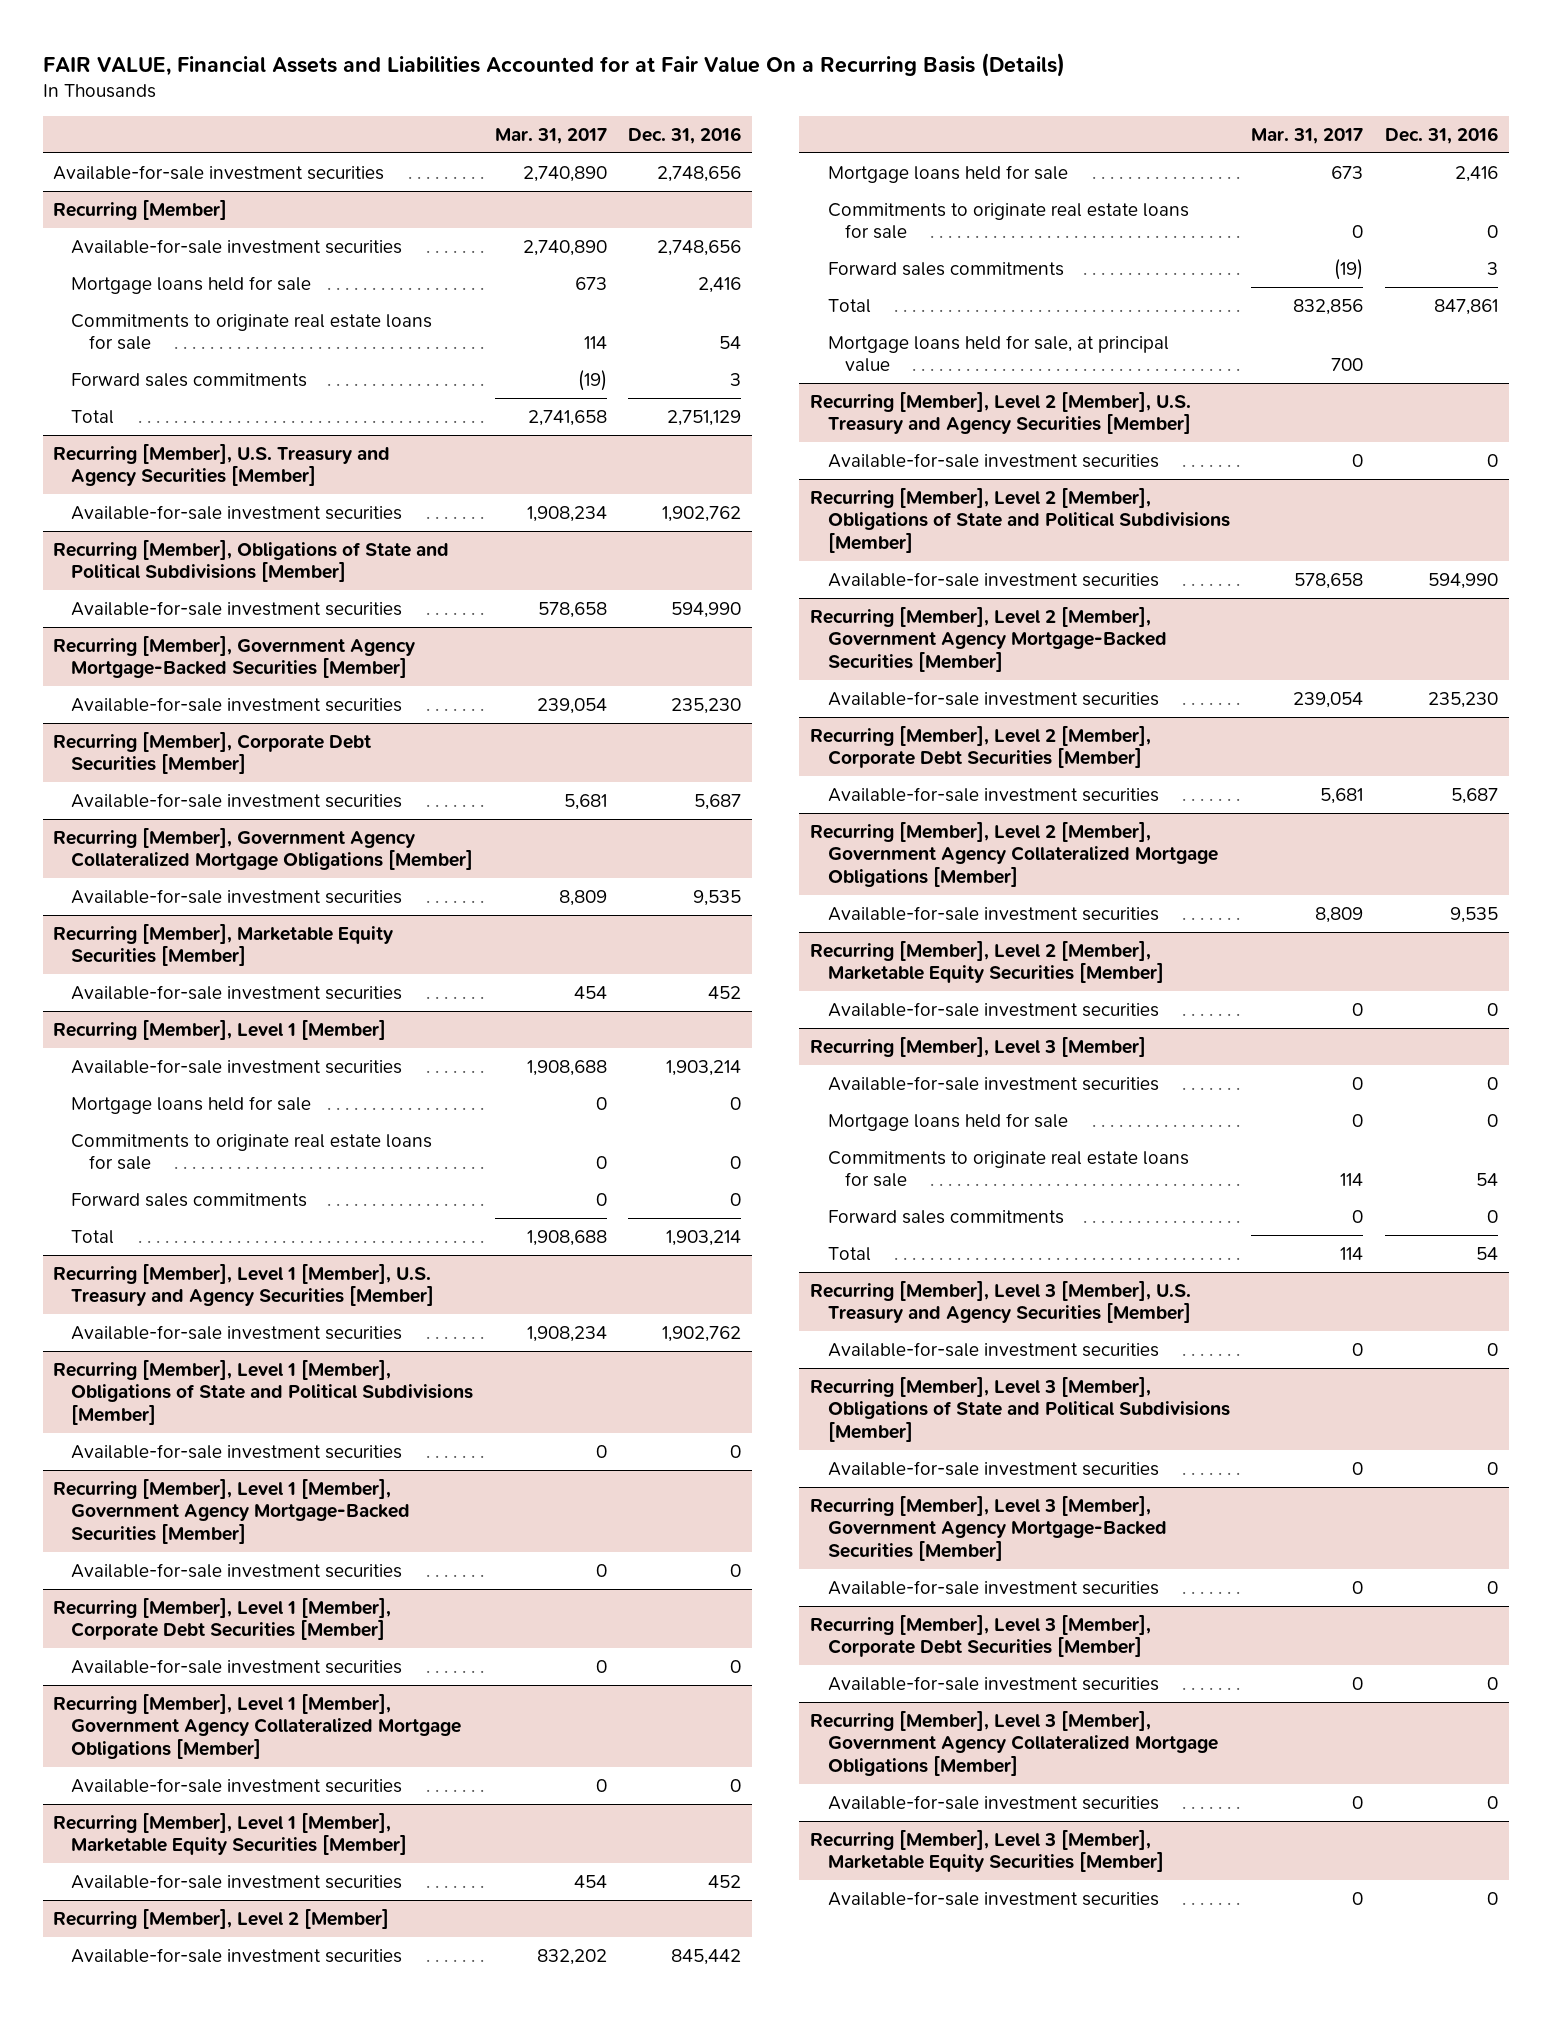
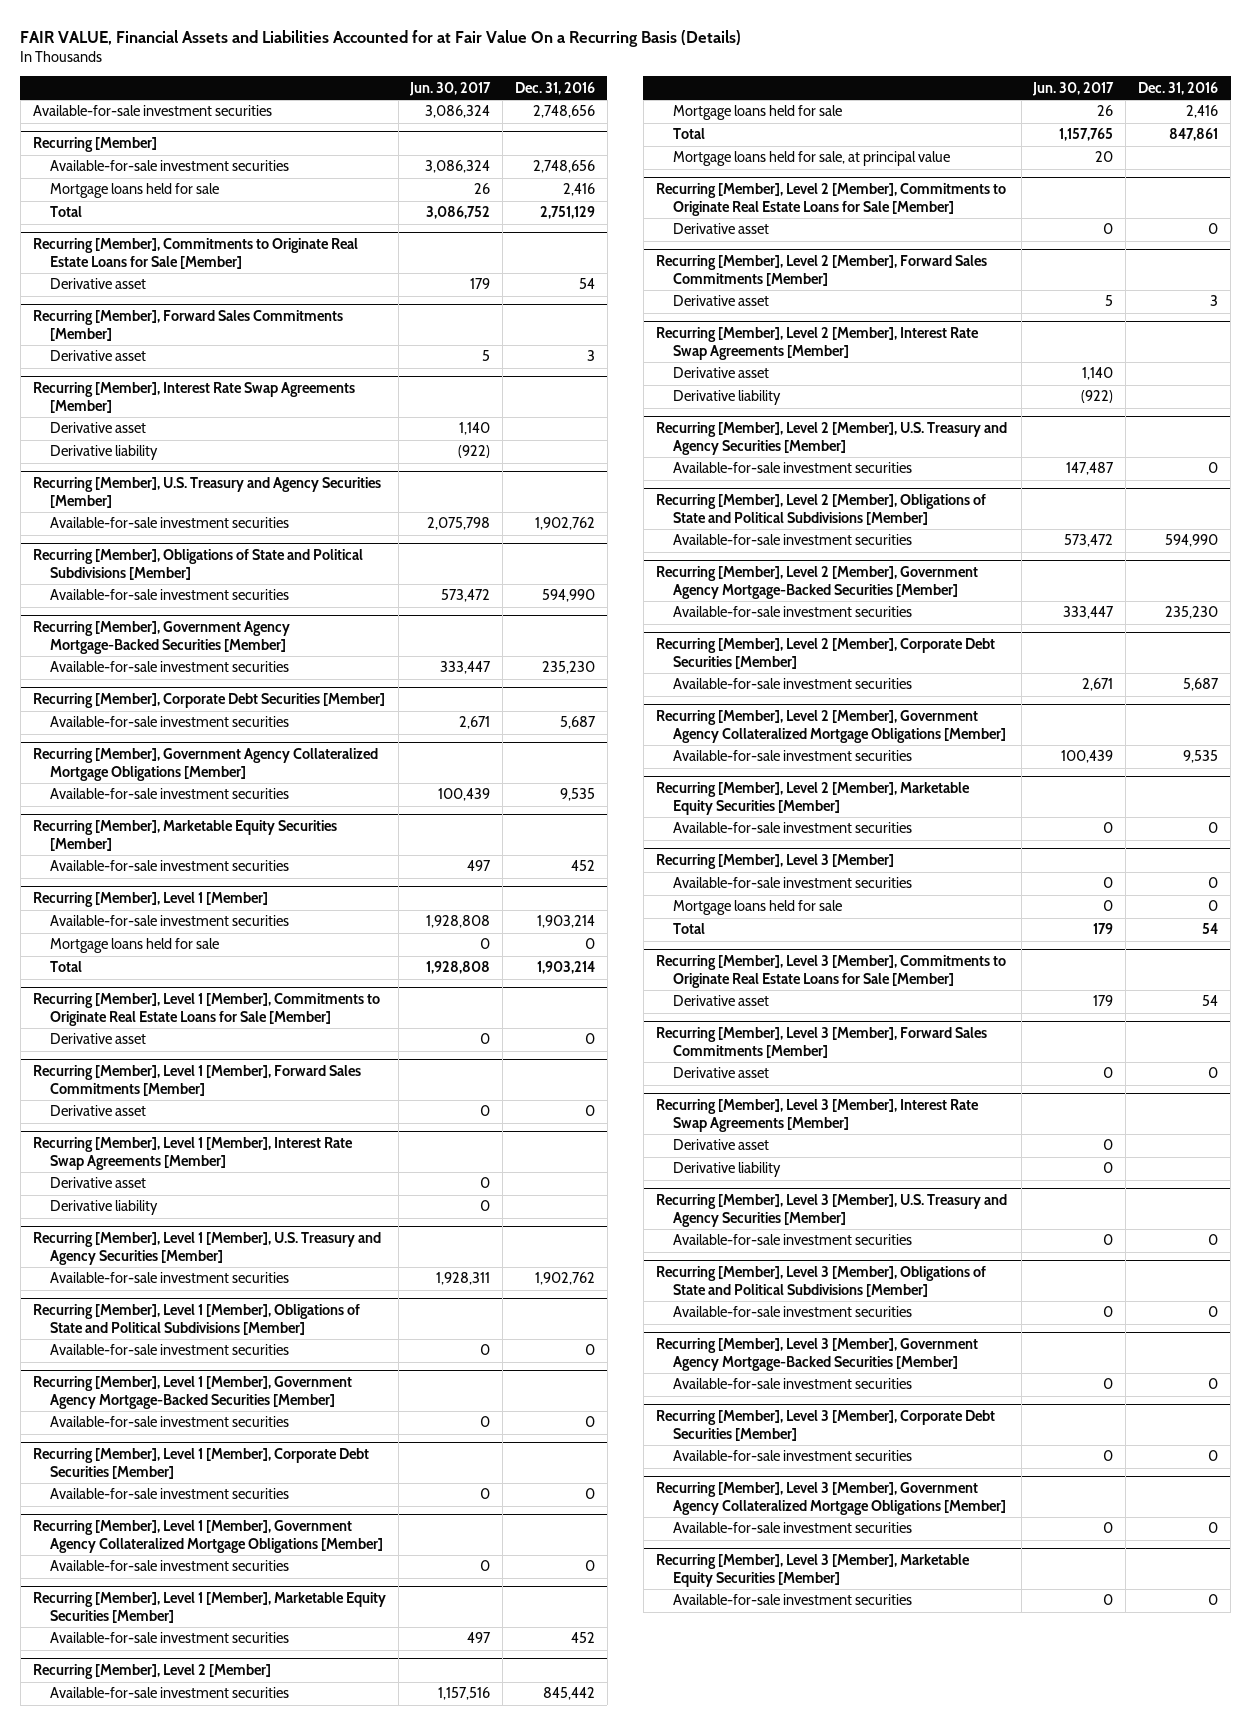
- | Mar. 31, 2017 | Dec. 31, 2016
+ | Jun. 30, 2017 | Dec. 31, 2016
@ Recurring [Member]
- Commitments to originate real estate loans for sale | 114 | 54
- Forward sales commitments | (19) | 3
+ Recurring [Member], Commitments to Originate Real Estate Loans for Sale [Member]
+ Derivative asset | 179 | 54
+ Recurring [Member], Forward Sales Commitments [Member]
+ Derivative asset | 5 | 3
+ Recurring [Member], Interest Rate Swap Agreements [Member]
+ Derivative asset | 1,140 |
+ Derivative liability | (922) |
@ Recurring [Member], Level 1 [Member]
- Commitments to originate real estate loans for sale | 0 | 0
- Forward sales commitments | 0 | 0
+ Recurring [Member], Level 1 [Member], Commitments to Originate Real Estate Loans for Sale [Member]
+ Derivative asset | 0 | 0
+ Recurring [Member], Level 1 [Member], Forward Sales Commitments [Member]
+ Derivative asset | 0 | 0
+ Recurring [Member], Level 1 [Member], Interest Rate Swap Agreements [Member]
+ Derivative asset | 0 |
+ Derivative liability | 0 |
@ Recurring [Member], Level 2 [Member]
- Commitments to originate real estate loans for sale | 0 | 0
- Forward sales commitments | (19) | 3
+ Recurring [Member], Level 2 [Member], Commitments to Originate Real Estate Loans for Sale [Member]
+ Derivative asset | 0 | 0
+ Recurring [Member], Level 2 [Member], Forward Sales Commitments [Member]
+ Derivative asset | 5 | 3
+ Recurring [Member], Level 2 [Member], Interest Rate Swap Agreements [Member]
+ Derivative asset | 1,140 |
+ Derivative liability | (922) |
@ Recurring [Member], Level 3 [Member]
- Commitments to originate real estate loans for sale | 114 | 54
- Forward sales commitments | 0 | 0
+ Recurring [Member], Level 3 [Member], Commitments to Originate Real Estate Loans for Sale [Member]
+ Derivative asset | 179 | 54
+ Recurring [Member], Level 3 [Member], Forward Sales Commitments [Member]
+ Derivative asset | 0 | 0
+ Recurring [Member], Level 3 [Member], Interest Rate Swap Agreements [Member]
+ Derivative asset | 0 |
+ Derivative liability | 0 |

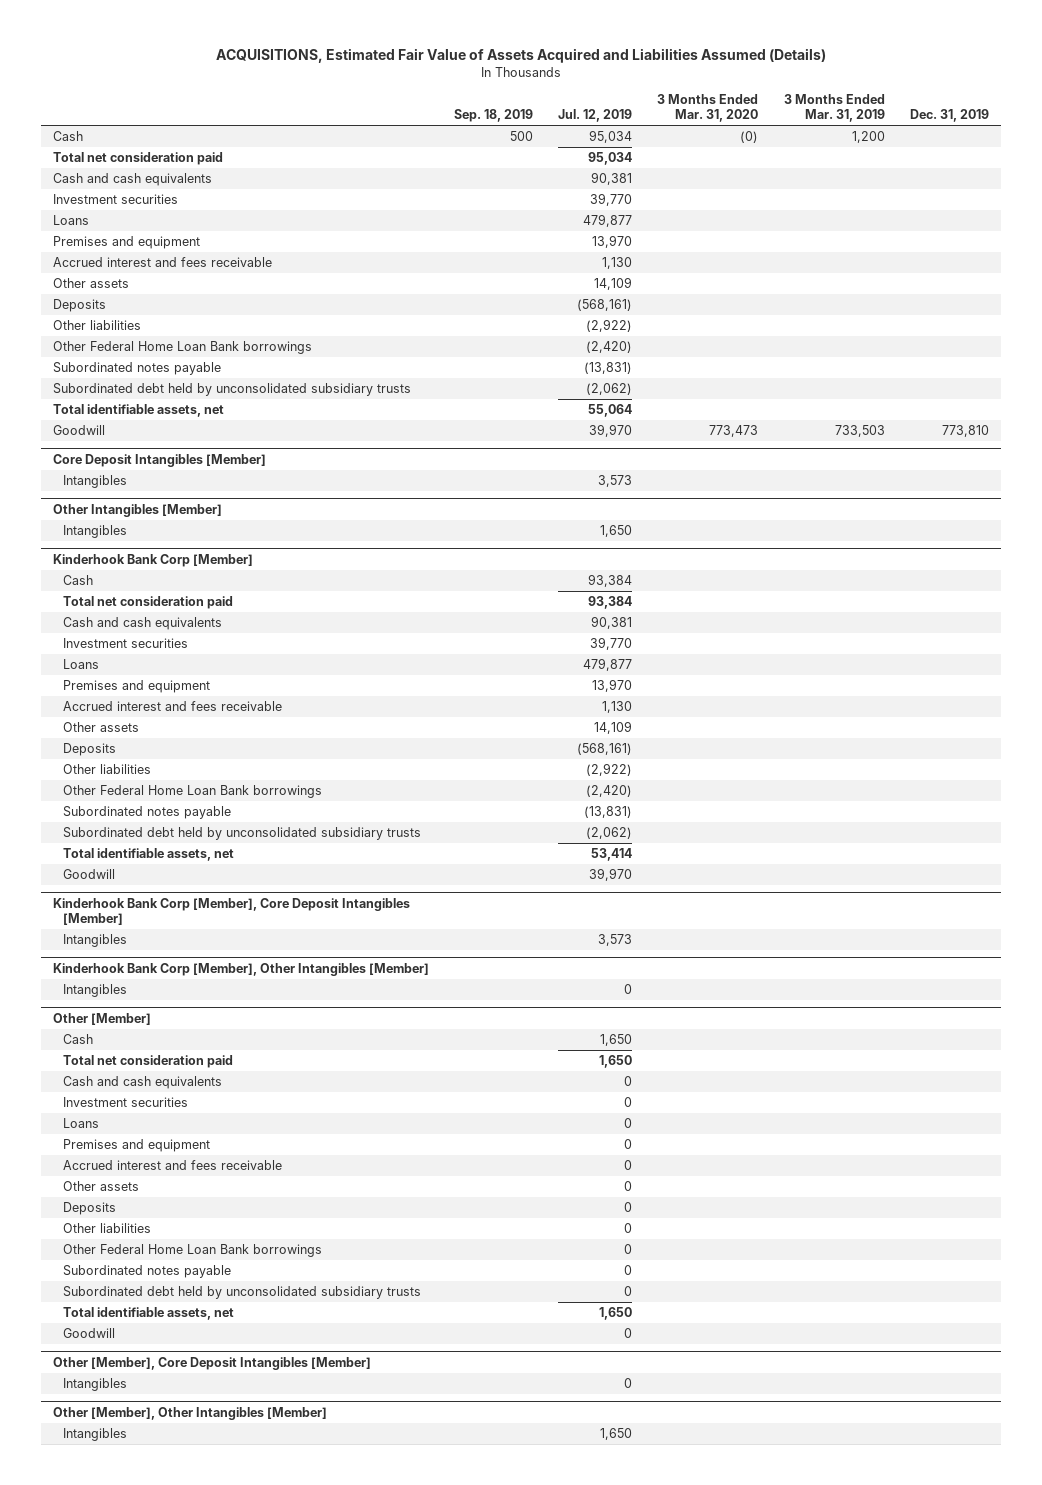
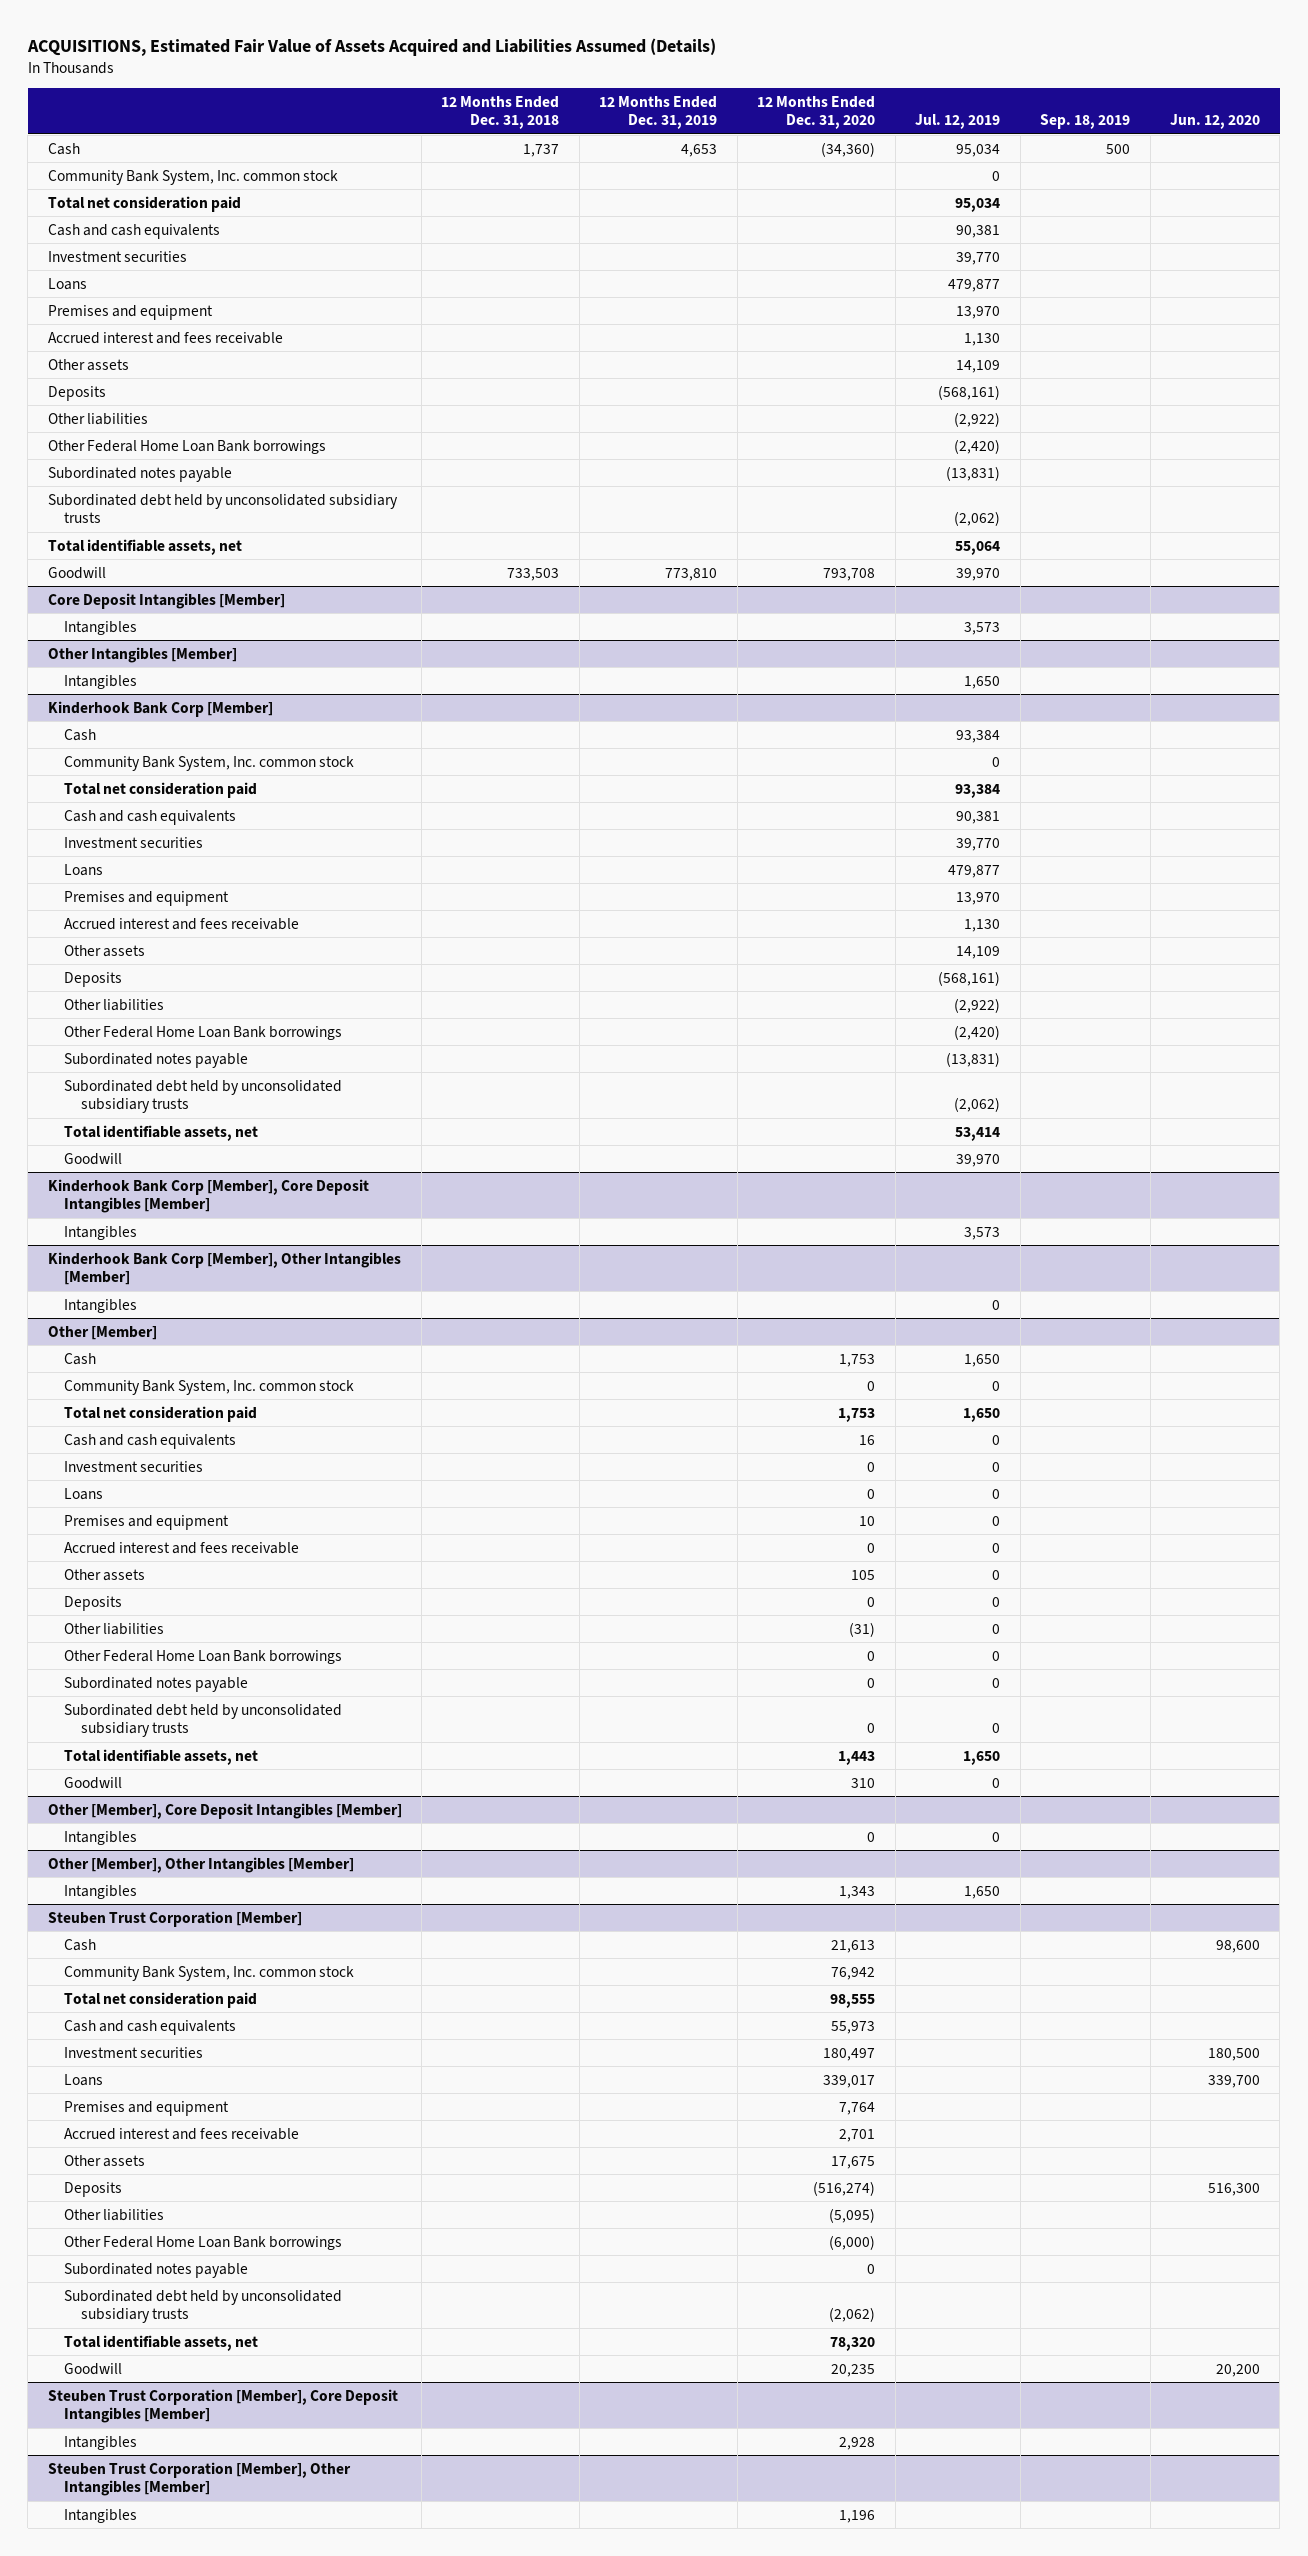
- | Sep. 18, 2019 | Jul. 12, 2019 | 3 Months Ended Mar. 31, 2020 | 3 Months Ended Mar. 31, 2019 | Dec. 31, 2019
+ | 12 Months Ended Dec. 31, 2018 | 12 Months Ended Dec. 31, 2019 | 12 Months Ended Dec. 31, 2020 | Jul. 12, 2019 | Sep. 18, 2019 | Jun. 12, 2020
+ Community Bank System, Inc. common stock | | | | 0 | |
@ Kinderhook Bank Corp [Member]
+ Community Bank System, Inc. common stock | | | | 0 | |
@ Other [Member]
+ Community Bank System, Inc. common stock | | | 0 | 0 | |
+ Steuben Trust Corporation [Member]
+ Cash | | | 21,613 | | | 98,600
+ Community Bank System, Inc. common stock | | | 76,942 | | |
+ Total net consideration paid | | | 98,555 | | |
+ Cash and cash equivalents | | | 55,973 | | |
+ Investment securities | | | 180,497 | | | 180,500
+ Loans | | | 339,017 | | | 339,700
+ Premises and equipment | | | 7,764 | | |
+ Accrued interest and fees receivable | | | 2,701 | | |
+ Other assets | | | 17,675 | | |
+ Deposits | | | (516,274) | | | 516,300
+ Other liabilities | | | (5,095) | | |
+ Other Federal Home Loan Bank borrowings | | | (6,000) | | |
+ Subordinated notes payable | | | 0 | | |
+ Subordinated debt held by unconsolidated subsidiary trusts | | | (2,062) | | |
+ Total identifiable assets, net | | | 78,320 | | |
+ Goodwill | | | 20,235 | | | 20,200
+ Steuben Trust Corporation [Member], Core Deposit Intangibles [Member]
+ Intangibles | | | 2,928 | | |
+ Steuben Trust Corporation [Member], Other Intangibles [Member]
+ Intangibles | | | 1,196 | | |

